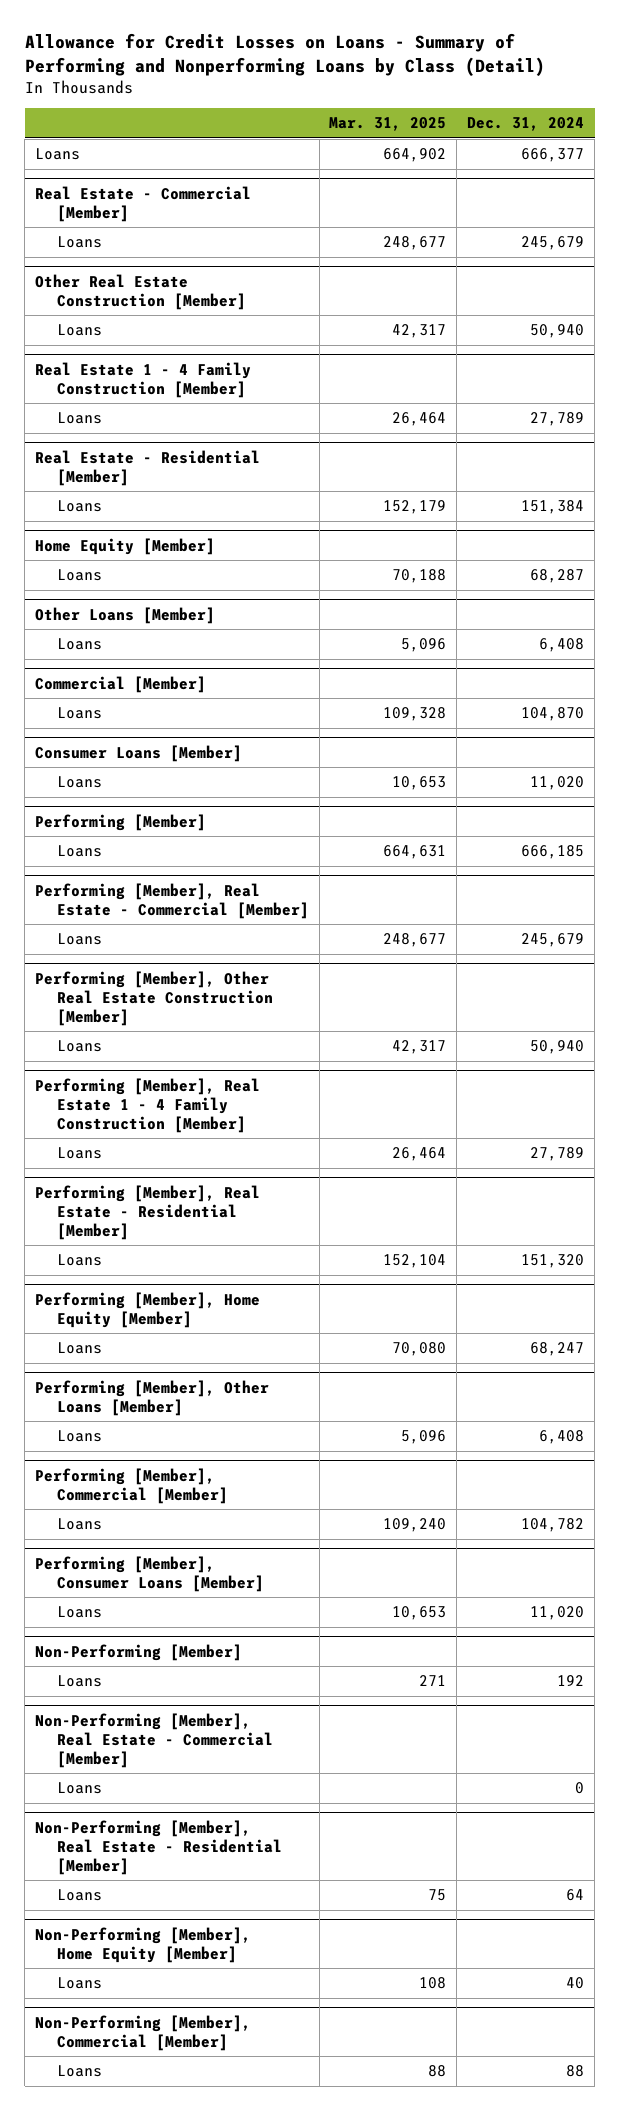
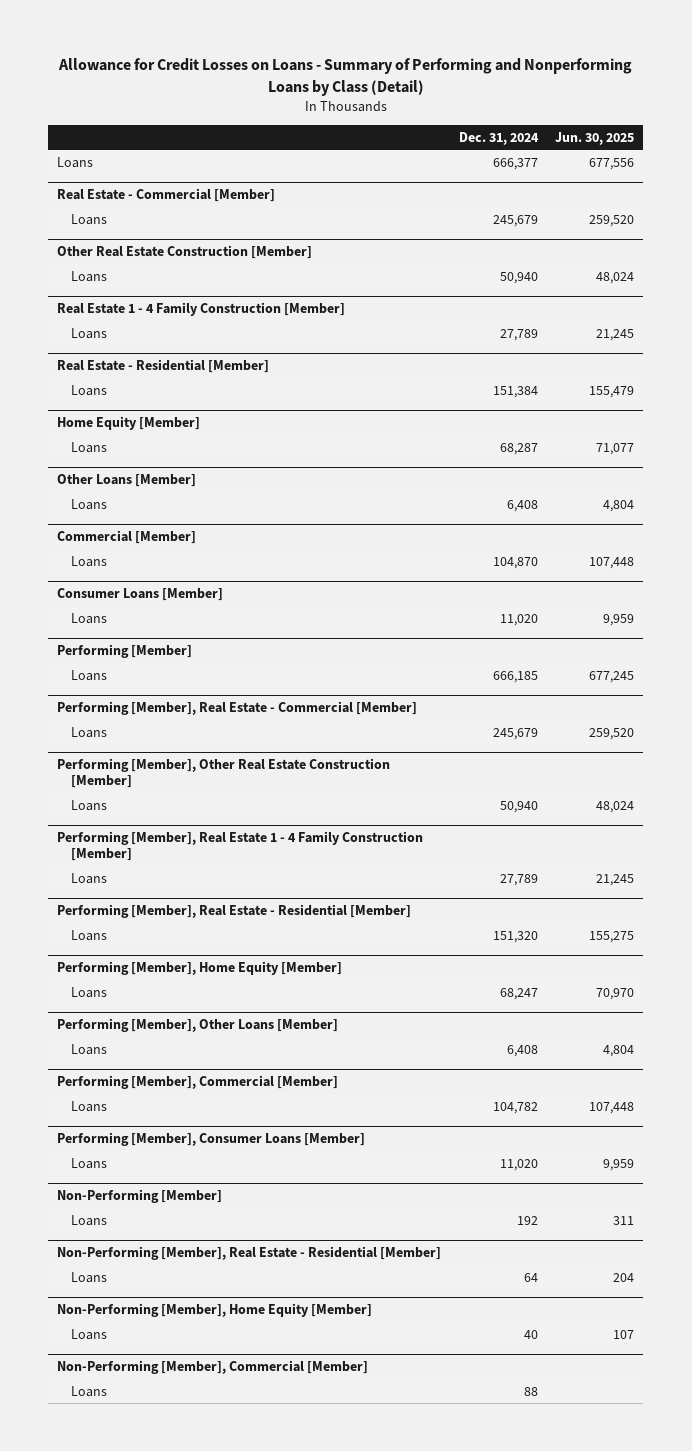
- | Mar. 31, 2025 | Dec. 31, 2024
+ | Dec. 31, 2024 | Jun. 30, 2025
- Non-Performing [Member], Real Estate - Commercial [Member]
- Loans | | 0

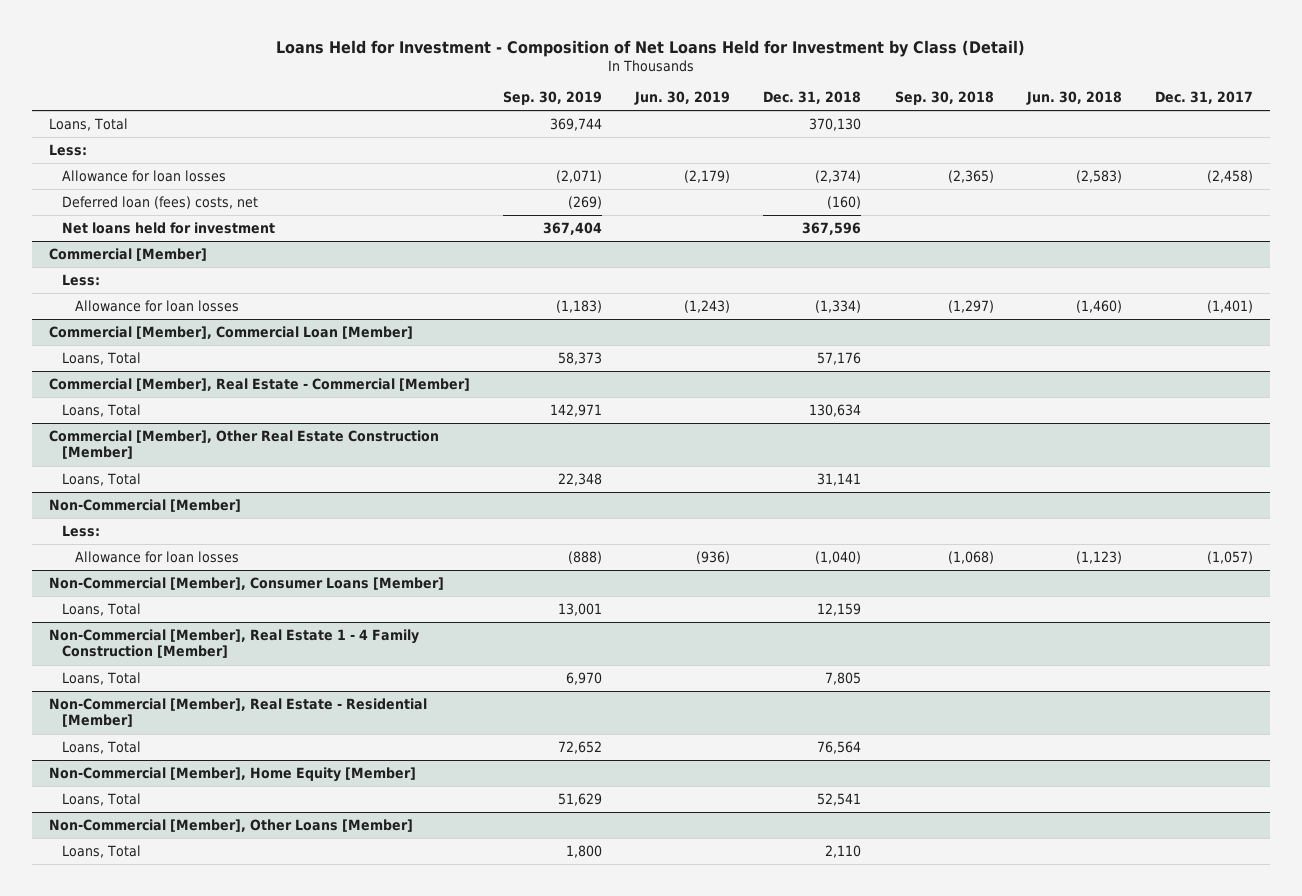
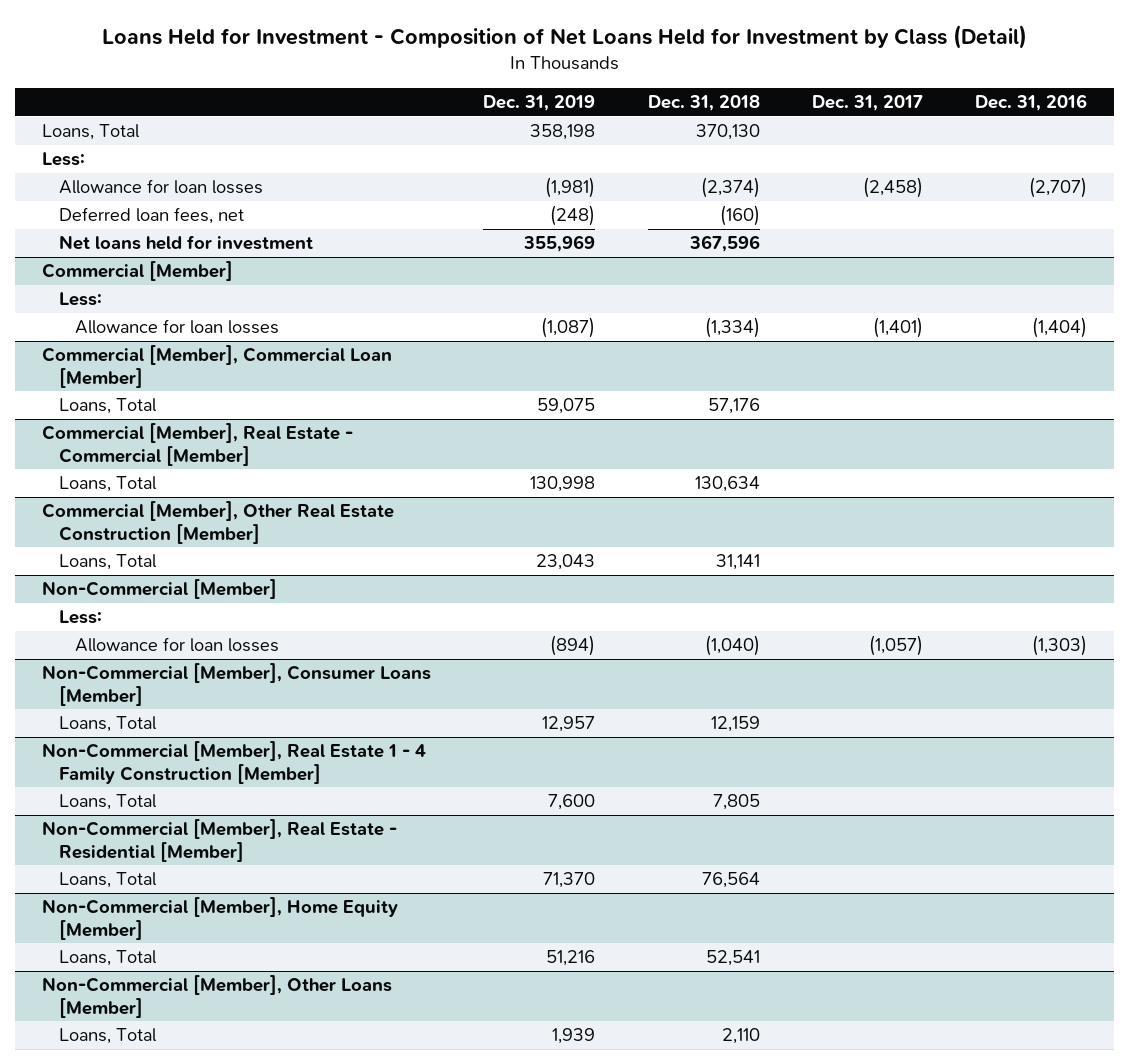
- | Sep. 30, 2019 | Jun. 30, 2019 | Dec. 31, 2018 | Sep. 30, 2018 | Jun. 30, 2018 | Dec. 31, 2017
+ | Dec. 31, 2019 | Dec. 31, 2018 | Dec. 31, 2017 | Dec. 31, 2016
- Deferred loan (fees) costs, net | (269) | | (160) | | |
+ Deferred loan fees, net | (248) | (160) | |

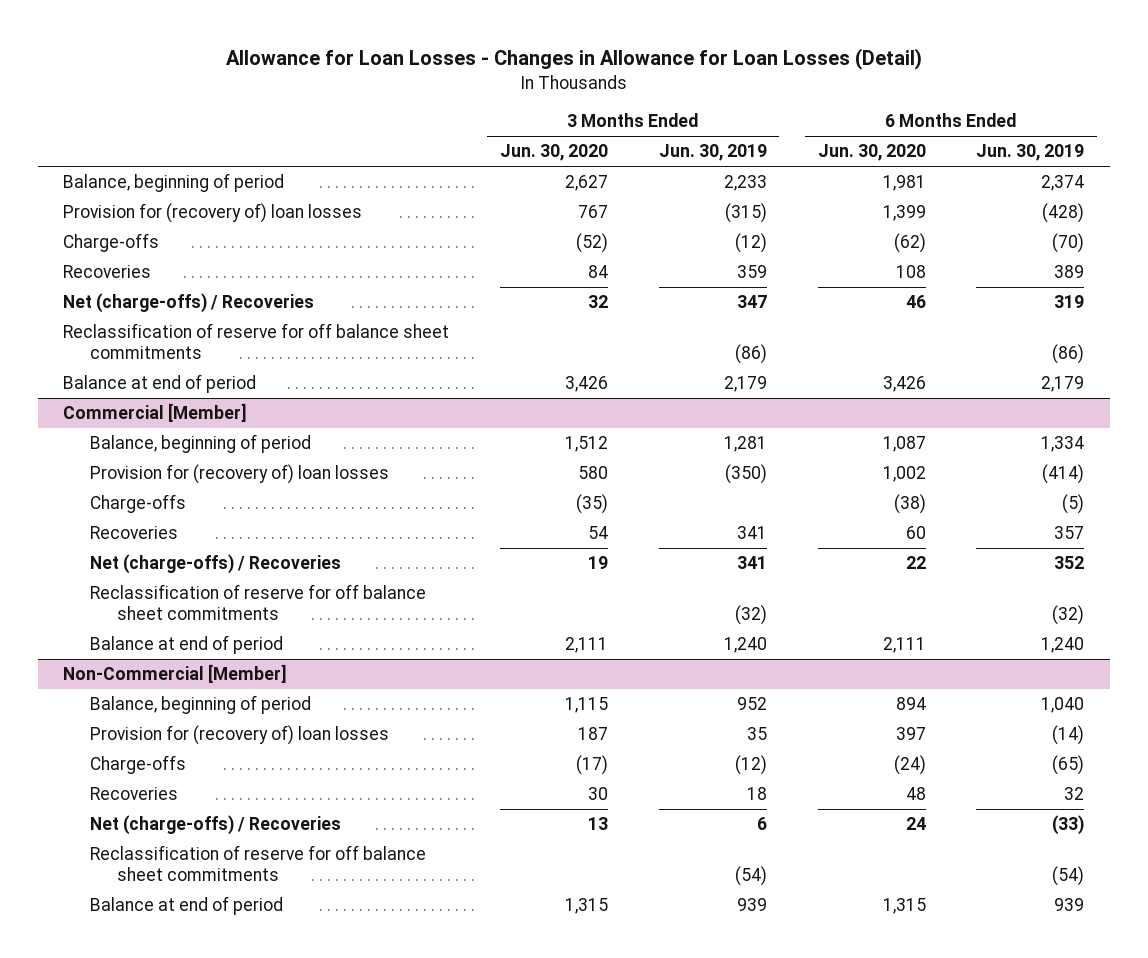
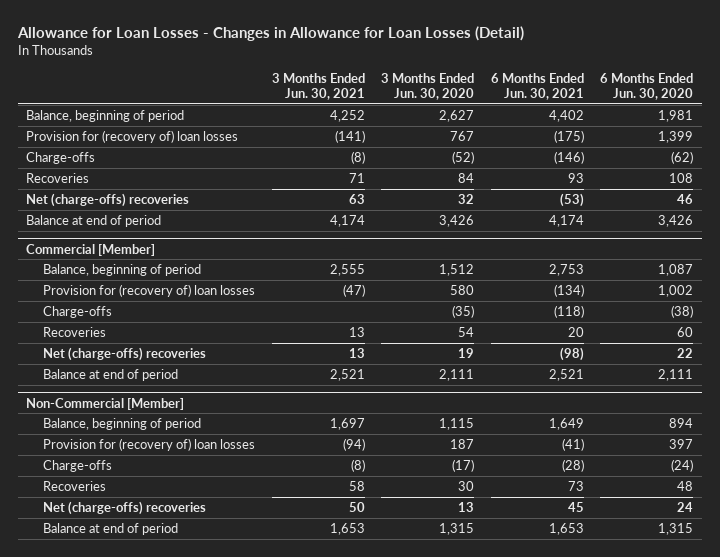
- | 3 Months Ended Jun. 30, 2020 | 3 Months Ended Jun. 30, 2019 | 6 Months Ended Jun. 30, 2020 | 6 Months Ended Jun. 30, 2019
+ | 3 Months Ended Jun. 30, 2021 | 3 Months Ended Jun. 30, 2020 | 6 Months Ended Jun. 30, 2021 | 6 Months Ended Jun. 30, 2020
- Net (charge-offs) / Recoveries | 32 | 347 | 46 | 319
- Reclassification of reserve for off balance sheet commitments | | (86) | | (86)
+ Net (charge-offs) recoveries | 63 | 32 | (53) | 46
@ Commercial [Member]
- Net (charge-offs) / Recoveries | 19 | 341 | 22 | 352
- Reclassification of reserve for off balance sheet commitments | | (32) | | (32)
+ Net (charge-offs) recoveries | 13 | 19 | (98) | 22
@ Non-Commercial [Member]
- Net (charge-offs) / Recoveries | 13 | 6 | 24 | (33)
- Reclassification of reserve for off balance sheet commitments | | (54) | | (54)
+ Net (charge-offs) recoveries | 50 | 13 | 45 | 24

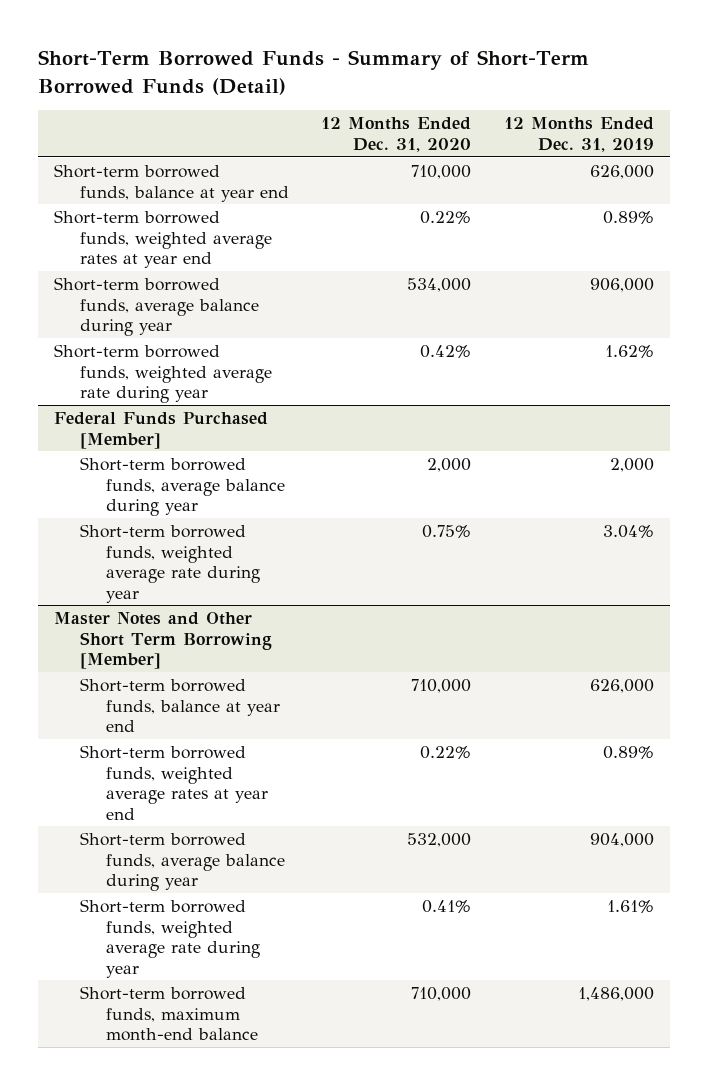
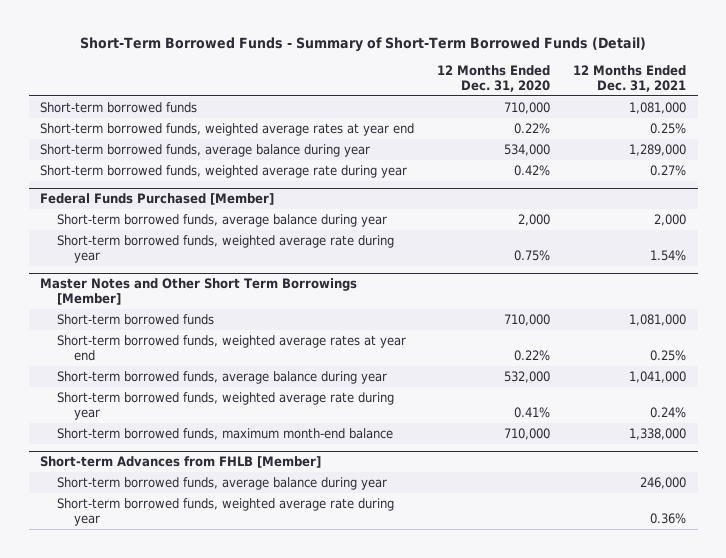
- | 12 Months Ended Dec. 31, 2020 | 12 Months Ended Dec. 31, 2019
+ | 12 Months Ended Dec. 31, 2020 | 12 Months Ended Dec. 31, 2021
- Short-term borrowed funds, balance at year end | 710,000 | 626,000
+ Short-term borrowed funds | 710,000 | 1,081,000
- Master Notes and Other Short Term Borrowing [Member]
- Short-term borrowed funds, balance at year end | 710,000 | 626,000
+ Master Notes and Other Short Term Borrowings [Member]
+ Short-term borrowed funds | 710,000 | 1,081,000
+ Short-term Advances from FHLB [Member]
+ Short-term borrowed funds, average balance during year | | 246,000
+ Short-term borrowed funds, weighted average rate during year | | 0.36%

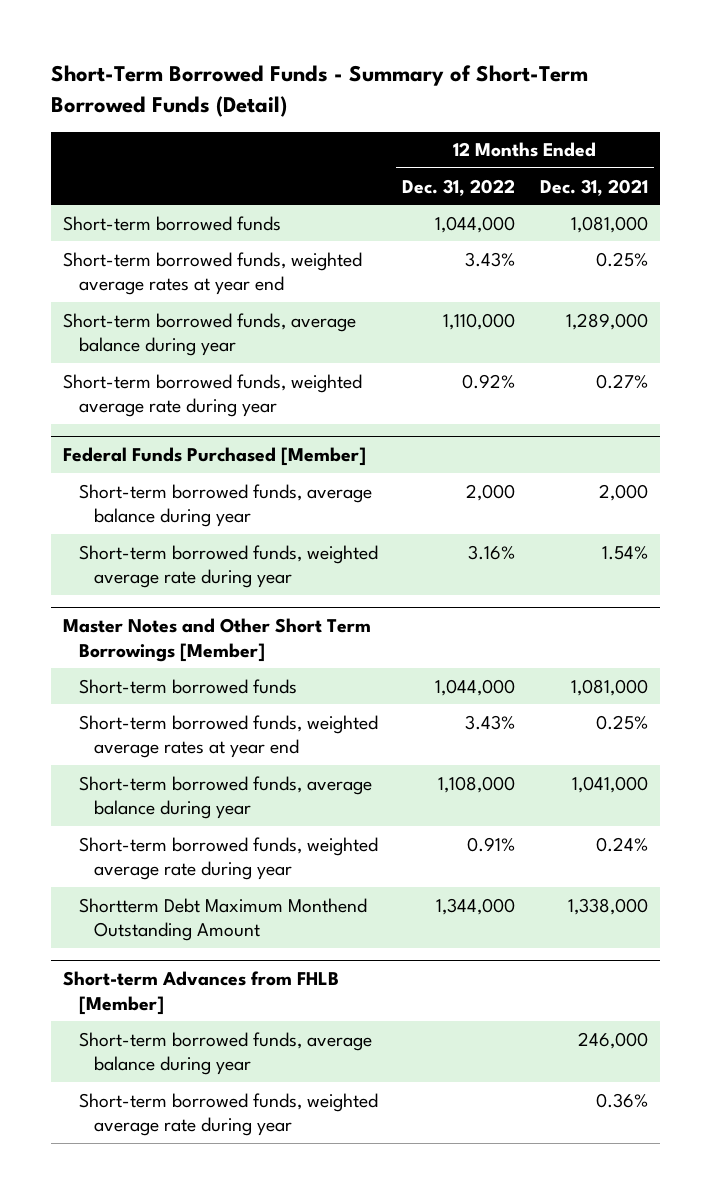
- | 12 Months Ended Dec. 31, 2020 | 12 Months Ended Dec. 31, 2021
+ | 12 Months Ended Dec. 31, 2022 | 12 Months Ended Dec. 31, 2021
@ Master Notes and Other Short Term Borrowings [Member]
- Short-term borrowed funds, maximum month-end balance | 710,000 | 1,338,000
+ Shortterm Debt Maximum Monthend Outstanding Amount | 1,344,000 | 1,338,000

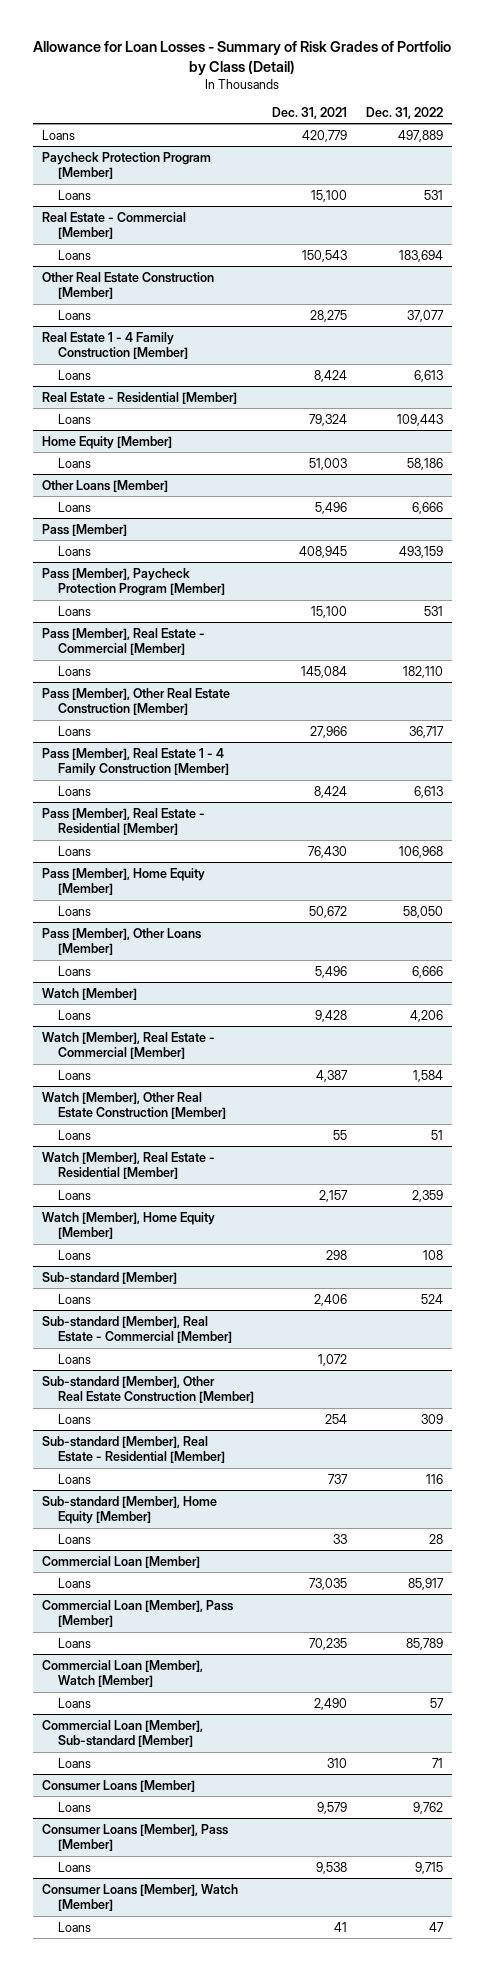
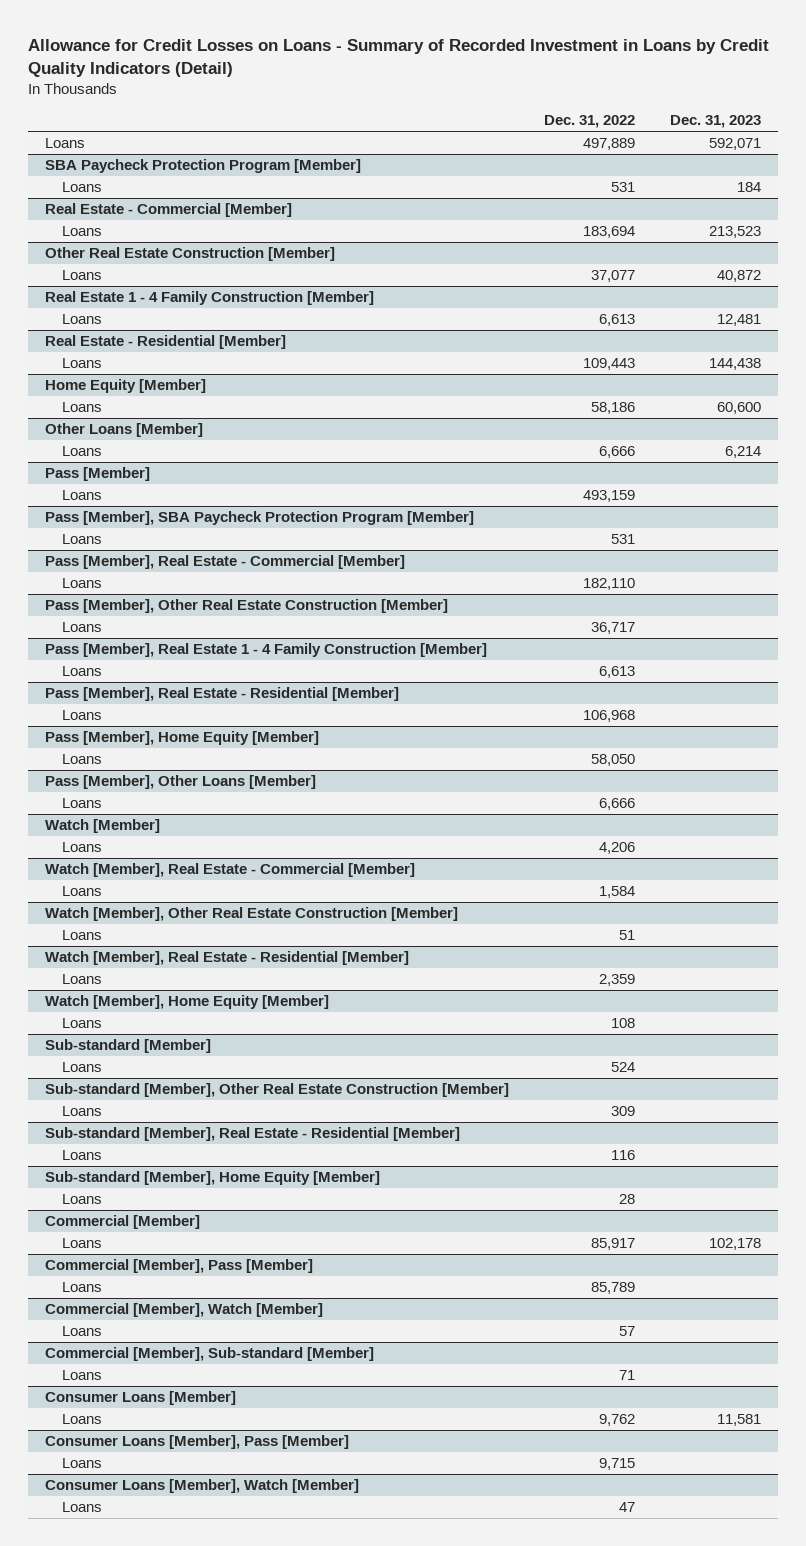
- Allowance for Loan Losses - Summary of Risk Grades of Portfolio by Class (Detail)
+ Allowance for Credit Losses on Loans - Summary of Recorded Investment in Loans by Credit Quality Indicators (Detail)
- | Dec. 31, 2021 | Dec. 31, 2022
+ | Dec. 31, 2022 | Dec. 31, 2023
- Paycheck Protection Program [Member]
+ SBA Paycheck Protection Program [Member]
- Pass [Member], Paycheck Protection Program [Member]
+ Pass [Member], SBA Paycheck Protection Program [Member]
- Sub-standard [Member], Real Estate - Commercial [Member]
- Loans | 1,072 |
- Commercial Loan [Member]
+ Commercial [Member]
- Commercial Loan [Member], Pass [Member]
+ Commercial [Member], Pass [Member]
- Commercial Loan [Member], Watch [Member]
+ Commercial [Member], Watch [Member]
- Commercial Loan [Member], Sub-standard [Member]
+ Commercial [Member], Sub-standard [Member]

